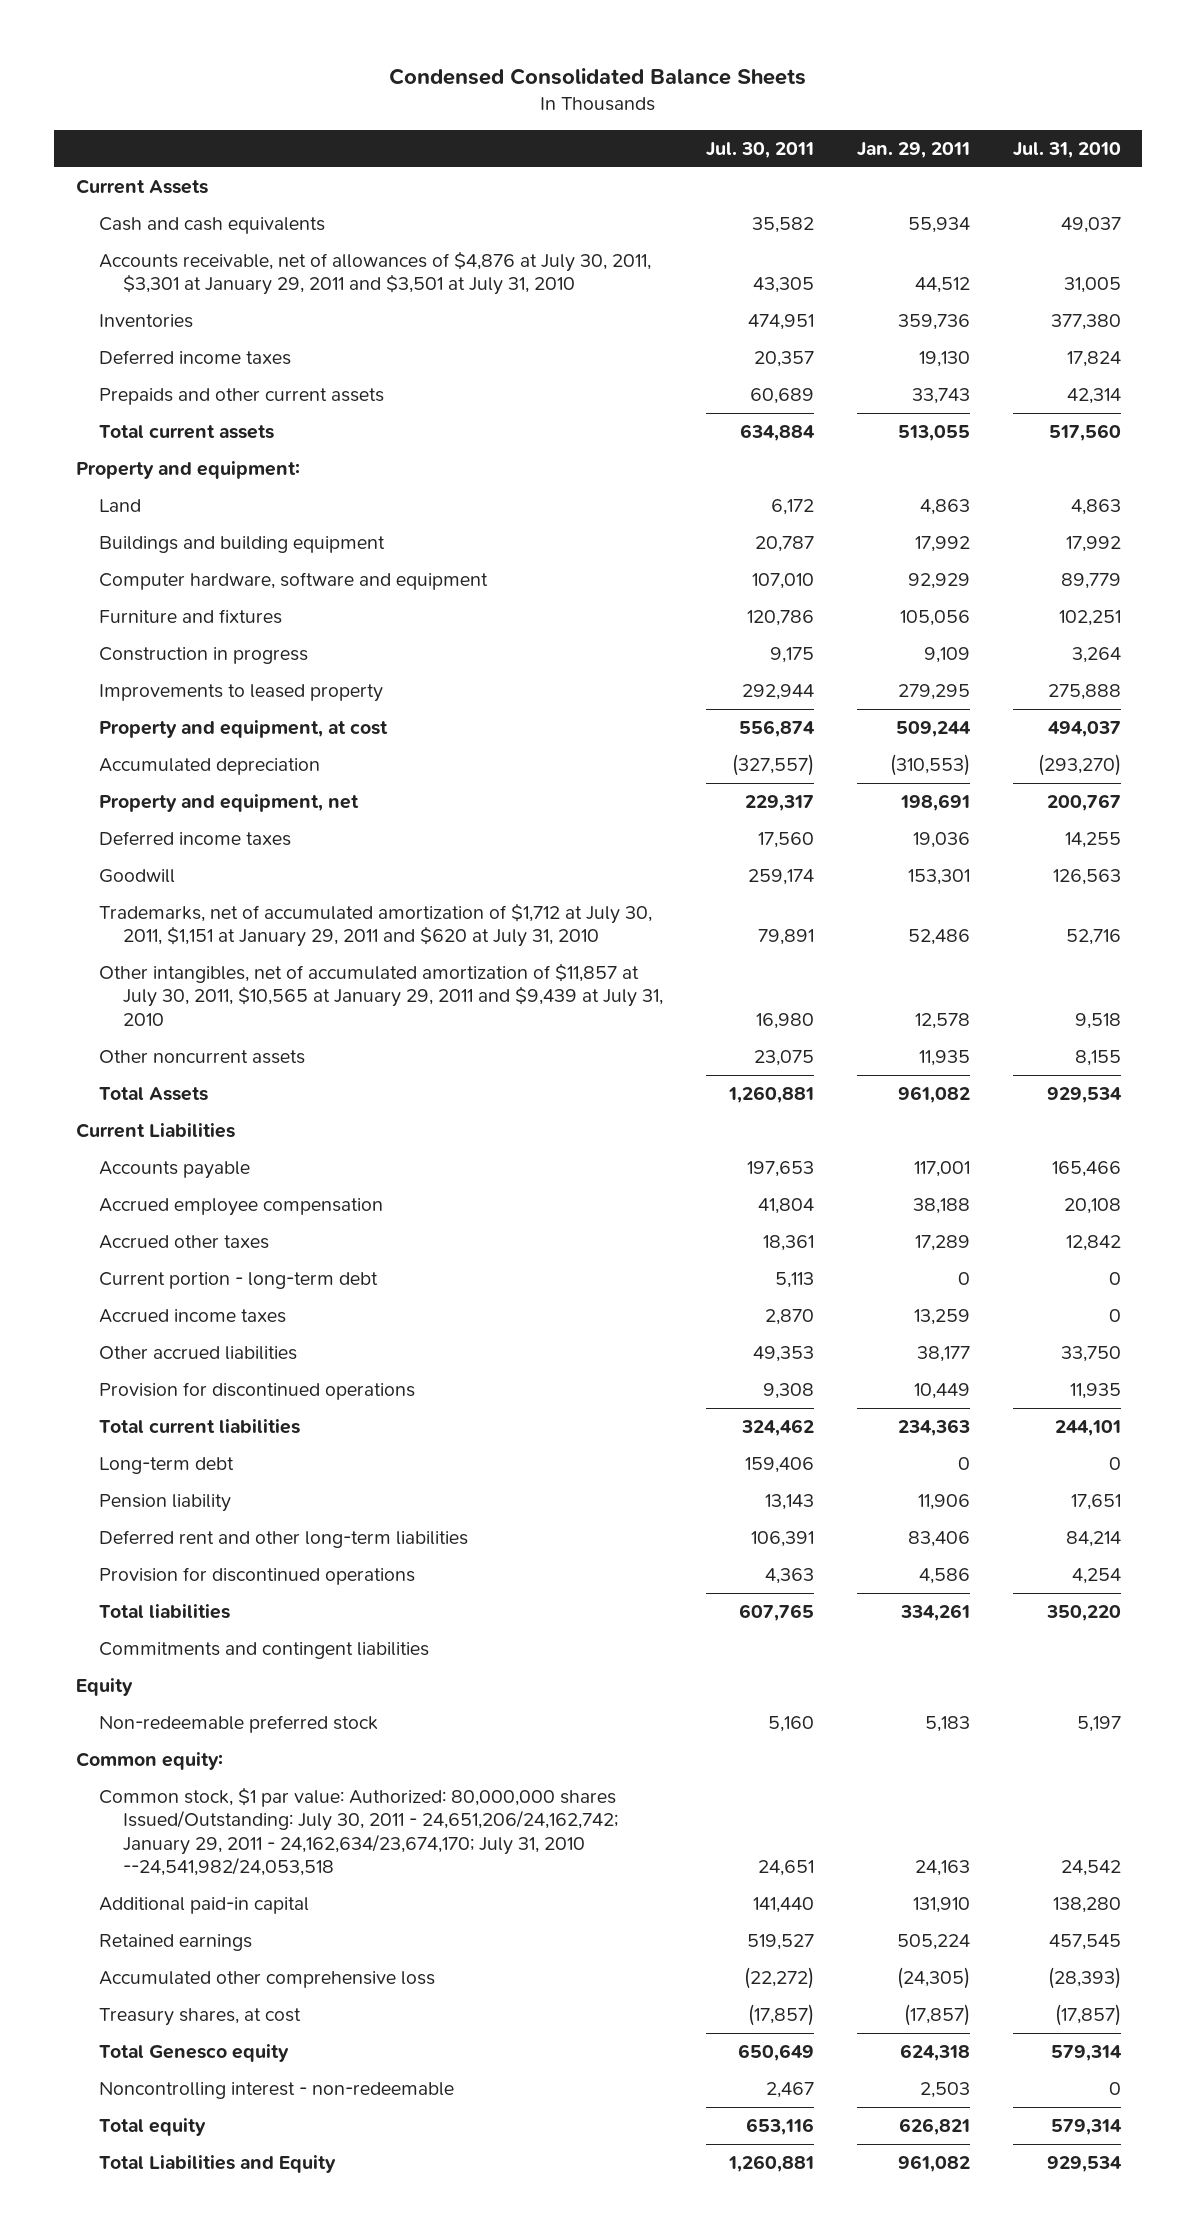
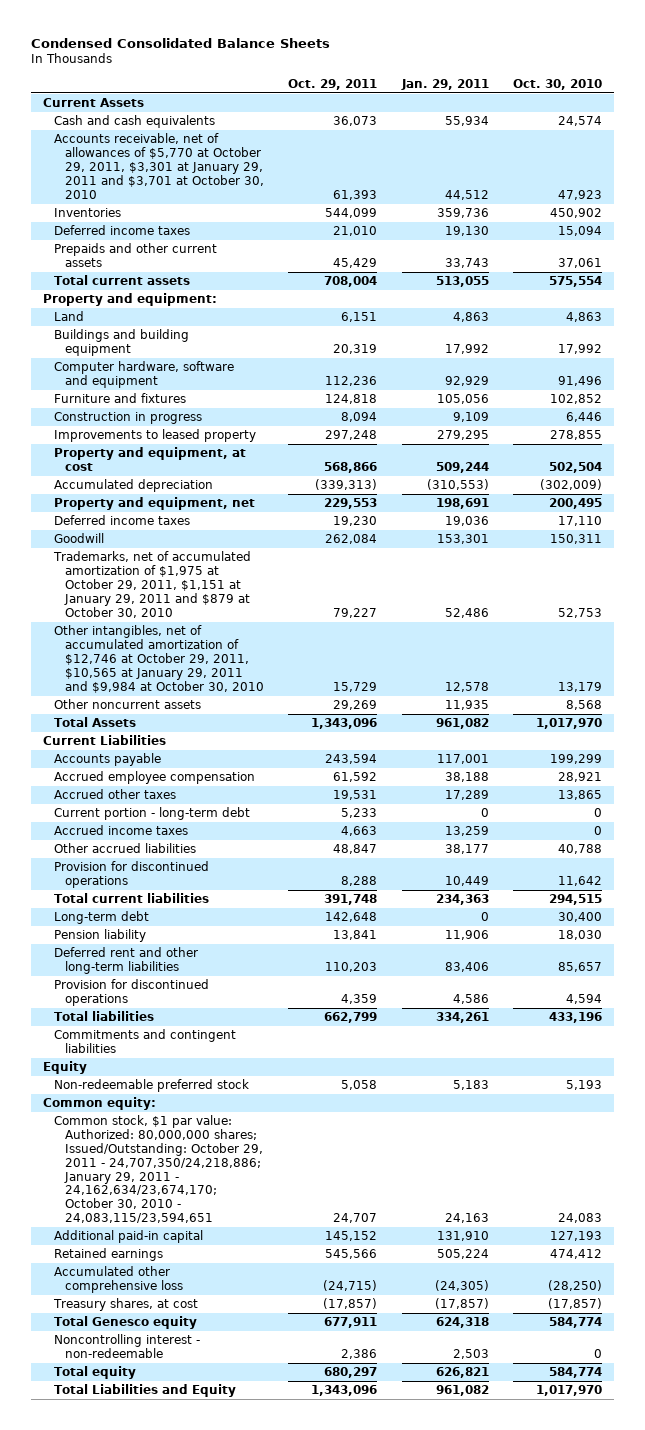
- | Jul. 30, 2011 | Jan. 29, 2011 | Jul. 31, 2010
+ | Oct. 29, 2011 | Jan. 29, 2011 | Oct. 30, 2010
- Accounts receivable, net of allowances of $4,876 at July 30, 2011, $3,301 at January 29, 2011 and $3,501 at July 31, 2010 | 43,305 | 44,512 | 31,005
+ Accounts receivable, net of allowances of $5,770 at October 29, 2011, $3,301 at January 29, 2011 and $3,701 at October 30, 2010 | 61,393 | 44,512 | 47,923
- Trademarks, net of accumulated amortization of $1,712 at July 30, 2011, $1,151 at January 29, 2011 and $620 at July 31, 2010 | 79,891 | 52,486 | 52,716
- Other intangibles, net of accumulated amortization of $11,857 at July 30, 2011, $10,565 at January 29, 2011 and $9,439 at July 31, 2010 | 16,980 | 12,578 | 9,518
+ Trademarks, net of accumulated amortization of $1,975 at October 29, 2011, $1,151 at January 29, 2011 and $879 at October 30, 2010 | 79,227 | 52,486 | 52,753
+ Other intangibles, net of accumulated amortization of $12,746 at October 29, 2011, $10,565 at January 29, 2011 and $9,984 at October 30, 2010 | 15,729 | 12,578 | 13,179
- Common stock, $1 par value: Authorized: 80,000,000 shares Issued/Outstanding: July 30, 2011 - 24,651,206/24,162,742; January 29, 2011 - 24,162,634/23,674,170; July 31, 2010 --24,541,982/24,053,518 | 24,651 | 24,163 | 24,542
+ Common stock, $1 par value: Authorized: 80,000,000 shares; Issued/Outstanding: October 29, 2011 - 24,707,350/24,218,886; January 29, 2011 - 24,162,634/23,674,170; October 30, 2010 - 24,083,115/23,594,651 | 24,707 | 24,163 | 24,083

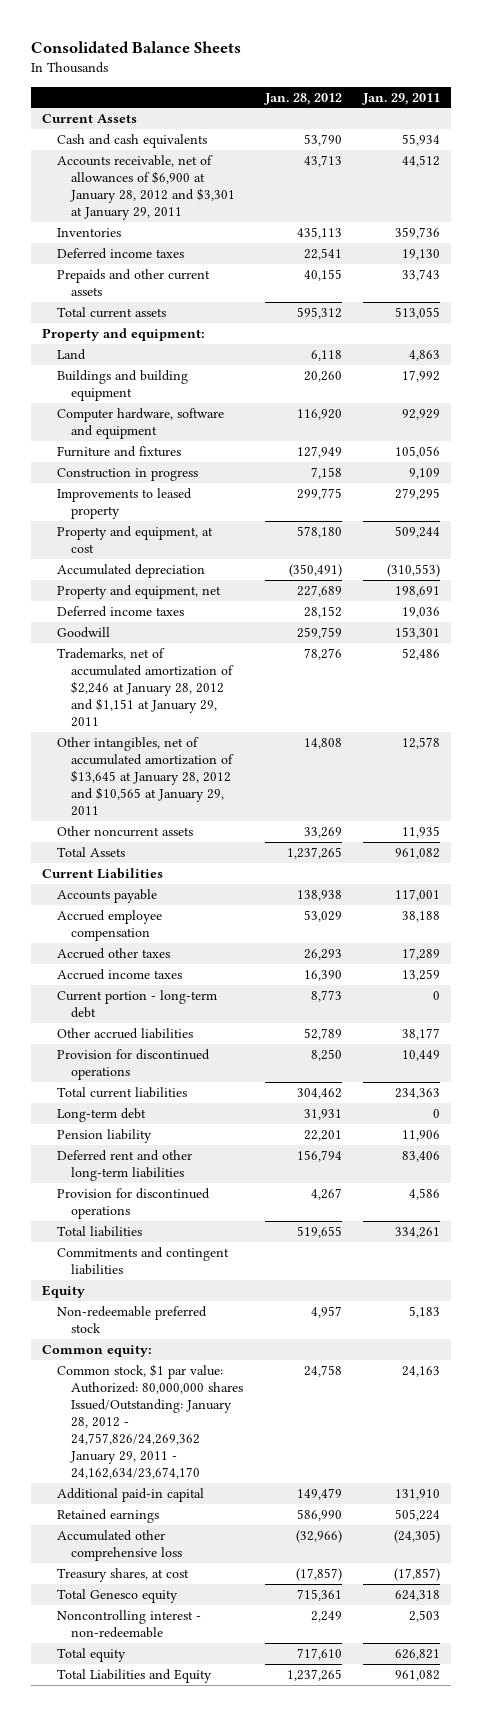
- Condensed Consolidated Balance Sheets
+ Consolidated Balance Sheets
- | Oct. 29, 2011 | Jan. 29, 2011 | Oct. 30, 2010
+ | Jan. 28, 2012 | Jan. 29, 2011
- Accounts receivable, net of allowances of $5,770 at October 29, 2011, $3,301 at January 29, 2011 and $3,701 at October 30, 2010 | 61,393 | 44,512 | 47,923
+ Accounts receivable, net of allowances of $6,900 at January 28, 2012 and $3,301 at January 29, 2011 | 43,713 | 44,512
- Trademarks, net of accumulated amortization of $1,975 at October 29, 2011, $1,151 at January 29, 2011 and $879 at October 30, 2010 | 79,227 | 52,486 | 52,753
- Other intangibles, net of accumulated amortization of $12,746 at October 29, 2011, $10,565 at January 29, 2011 and $9,984 at October 30, 2010 | 15,729 | 12,578 | 13,179
+ Trademarks, net of accumulated amortization of $2,246 at January 28, 2012 and $1,151 at January 29, 2011 | 78,276 | 52,486
+ Other intangibles, net of accumulated amortization of $13,645 at January 28, 2012 and $10,565 at January 29, 2011 | 14,808 | 12,578
moved down: Current portion - long-term debt | 8,773 | 0
- Common stock, $1 par value: Authorized: 80,000,000 shares; Issued/Outstanding: October 29, 2011 - 24,707,350/24,218,886; January 29, 2011 - 24,162,634/23,674,170; October 30, 2010 - 24,083,115/23,594,651 | 24,707 | 24,163 | 24,083
+ Common stock, $1 par value: Authorized: 80,000,000 shares Issued/Outstanding: January 28, 2012 - 24,757,826/24,269,362 January 29, 2011 - 24,162,634/23,674,170 | 24,758 | 24,163

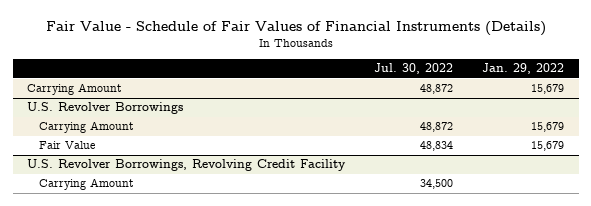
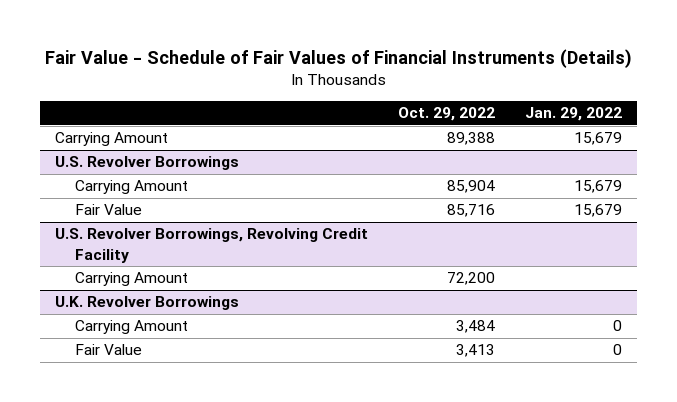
- | Jul. 30, 2022 | Jan. 29, 2022
+ | Oct. 29, 2022 | Jan. 29, 2022
+ U.K. Revolver Borrowings
+ Carrying Amount | 3,484 | 0
+ Fair Value | 3,413 | 0

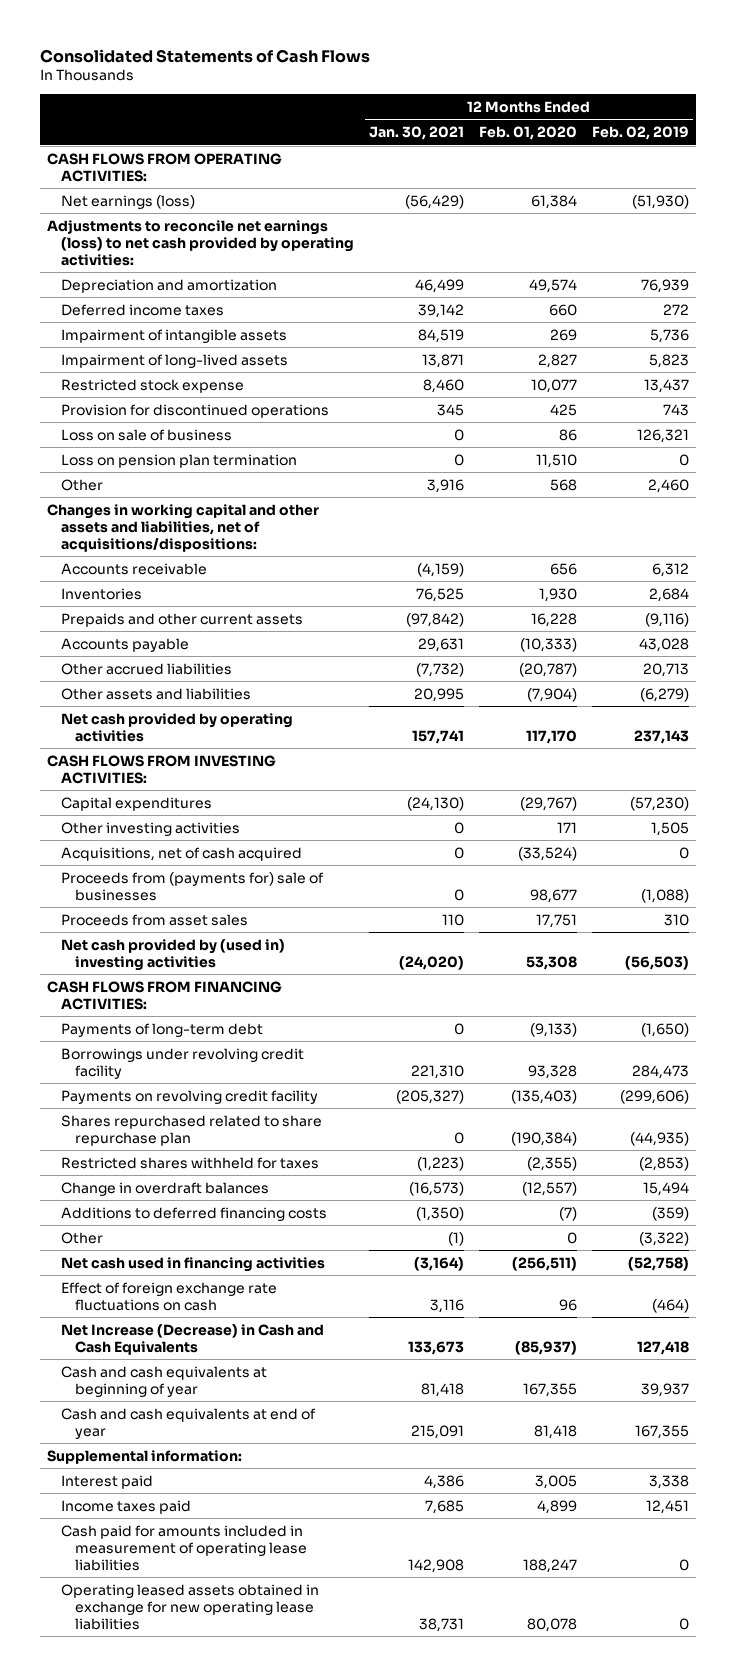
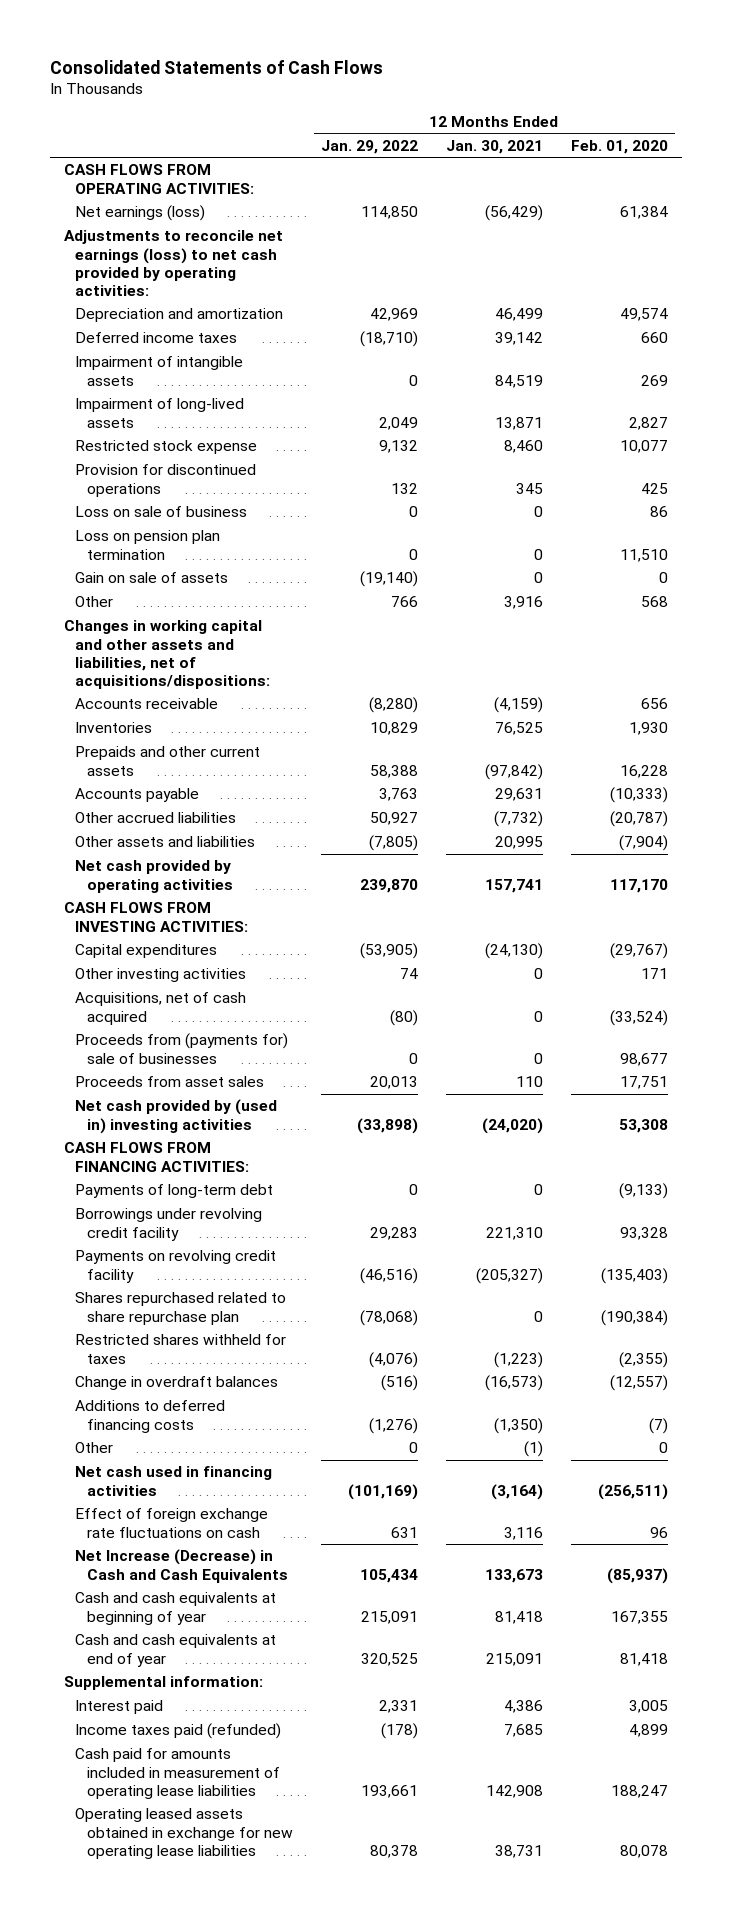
- | 12 Months Ended Jan. 30, 2021 | 12 Months Ended Feb. 01, 2020 | 12 Months Ended Feb. 02, 2019
+ | 12 Months Ended Jan. 29, 2022 | 12 Months Ended Jan. 30, 2021 | 12 Months Ended Feb. 01, 2020
+ Gain on sale of assets | (19,140) | 0 | 0
- Income taxes paid | 7,685 | 4,899 | 12,451
+ Income taxes paid (refunded) | (178) | 7,685 | 4,899

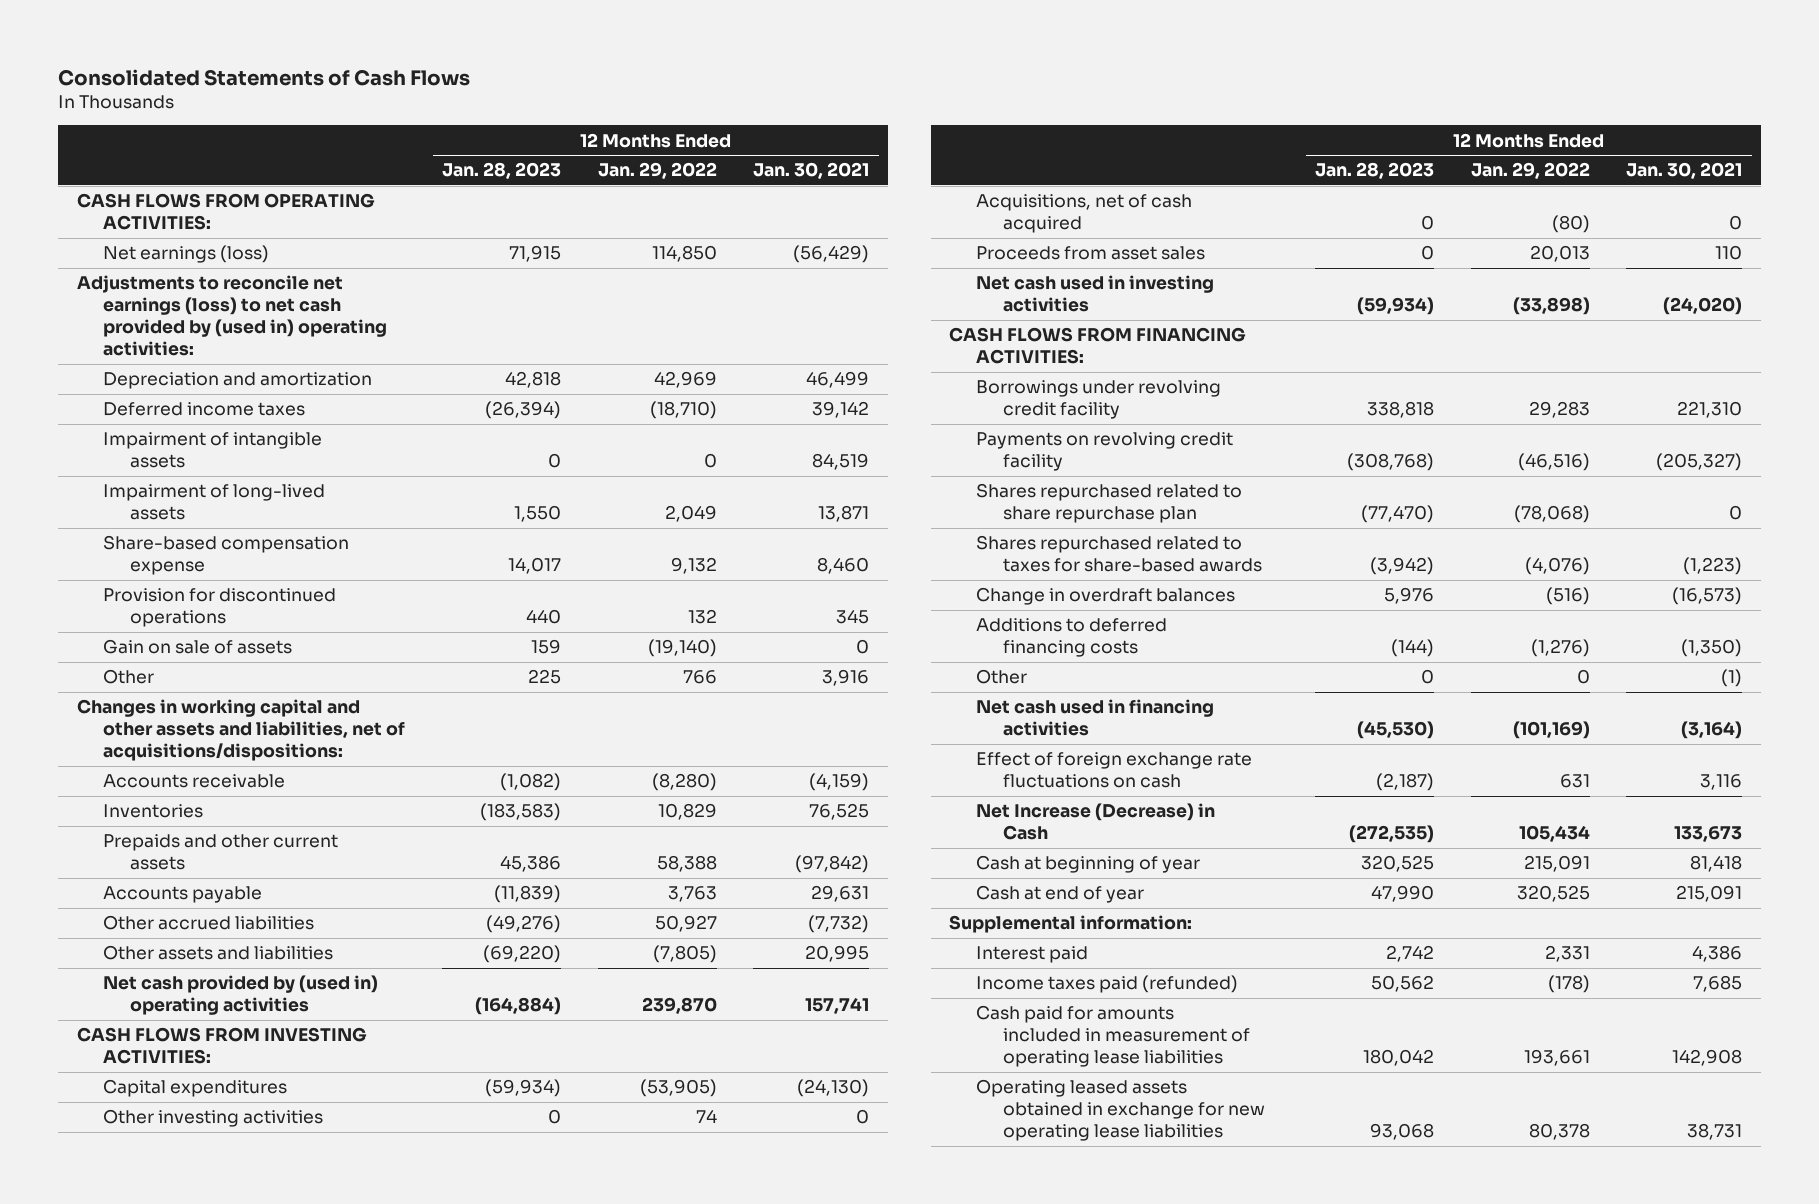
- | 12 Months Ended Jan. 29, 2022 | 12 Months Ended Jan. 30, 2021 | 12 Months Ended Feb. 01, 2020
+ | 12 Months Ended Jan. 28, 2023 | 12 Months Ended Jan. 29, 2022 | 12 Months Ended Jan. 30, 2021
- Adjustments to reconcile net earnings (loss) to net cash provided by operating activities:
+ Adjustments to reconcile net earnings (loss) to net cash provided by (used in) operating activities:
- Restricted stock expense | 9,132 | 8,460 | 10,077
+ Share-based compensation expense | 14,017 | 9,132 | 8,460
- Loss on sale of business | 0 | 0 | 86
- Loss on pension plan termination | 0 | 0 | 11,510
- Net cash provided by operating activities | 239,870 | 157,741 | 117,170
+ Net cash provided by (used in) operating activities | (164,884) | 239,870 | 157,741
- Proceeds from (payments for) sale of businesses | 0 | 0 | 98,677
- Net cash provided by (used in) investing activities | (33,898) | (24,020) | 53,308
+ Net cash used in investing activities | (59,934) | (33,898) | (24,020)
- Payments of long-term debt | 0 | 0 | (9,133)
- Restricted shares withheld for taxes | (4,076) | (1,223) | (2,355)
+ Shares repurchased related to taxes for share-based awards | (3,942) | (4,076) | (1,223)
- Net Increase (Decrease) in Cash and Cash Equivalents | 105,434 | 133,673 | (85,937)
- Cash and cash equivalents at beginning of year | 215,091 | 81,418 | 167,355
- Cash and cash equivalents at end of year | 320,525 | 215,091 | 81,418
+ Net Increase (Decrease) in Cash | (272,535) | 105,434 | 133,673
+ Cash at beginning of year | 320,525 | 215,091 | 81,418
+ Cash at end of year | 47,990 | 320,525 | 215,091

